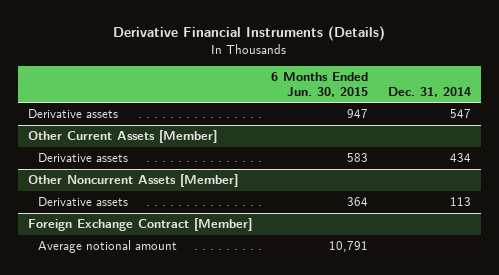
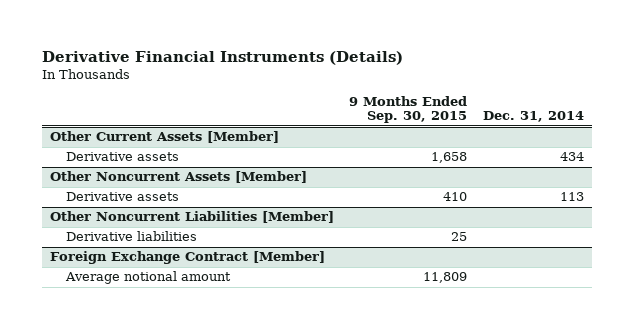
- | 6 Months Ended Jun. 30, 2015 | Dec. 31, 2014
+ | 9 Months Ended Sep. 30, 2015 | Dec. 31, 2014
- Derivative assets | 947 | 547
+ Other Noncurrent Liabilities [Member]
+ Derivative liabilities | 25 |

